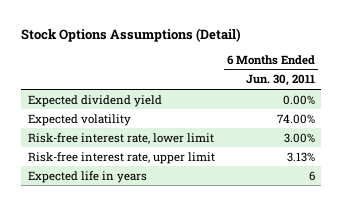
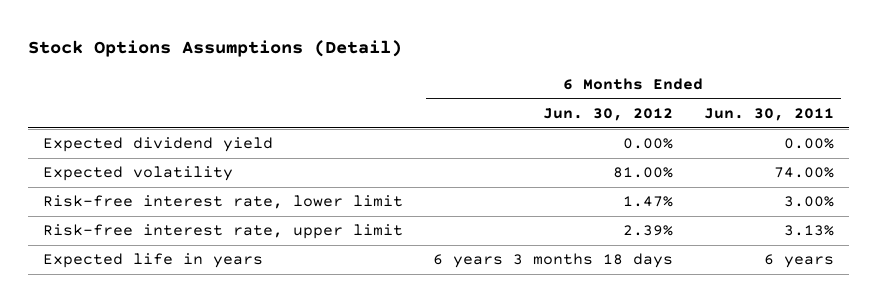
- | 6 Months Ended Jun. 30, 2011
+ | 6 Months Ended Jun. 30, 2012 | 6 Months Ended Jun. 30, 2011
- Expected life in years | 6
+ Expected life in years | 6 years 3 months 18 days | 6 years

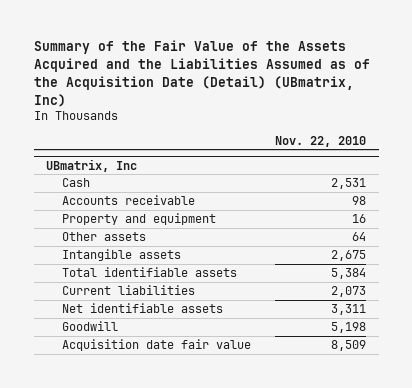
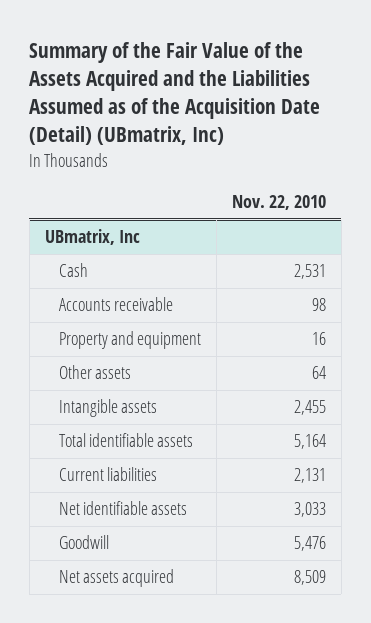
@ UBmatrix, Inc
- Intangible assets | 2,675
- Total identifiable assets | 5,384
- Current liabilities | 2,073
- Net identifiable assets | 3,311
- Goodwill | 5,198
- Acquisition date fair value | 8,509
+ Intangible assets | 2,455
+ Total identifiable assets | 5,164
+ Current liabilities | 2,131
+ Net identifiable assets | 3,033
+ Goodwill | 5,476
+ Net assets acquired | 8,509

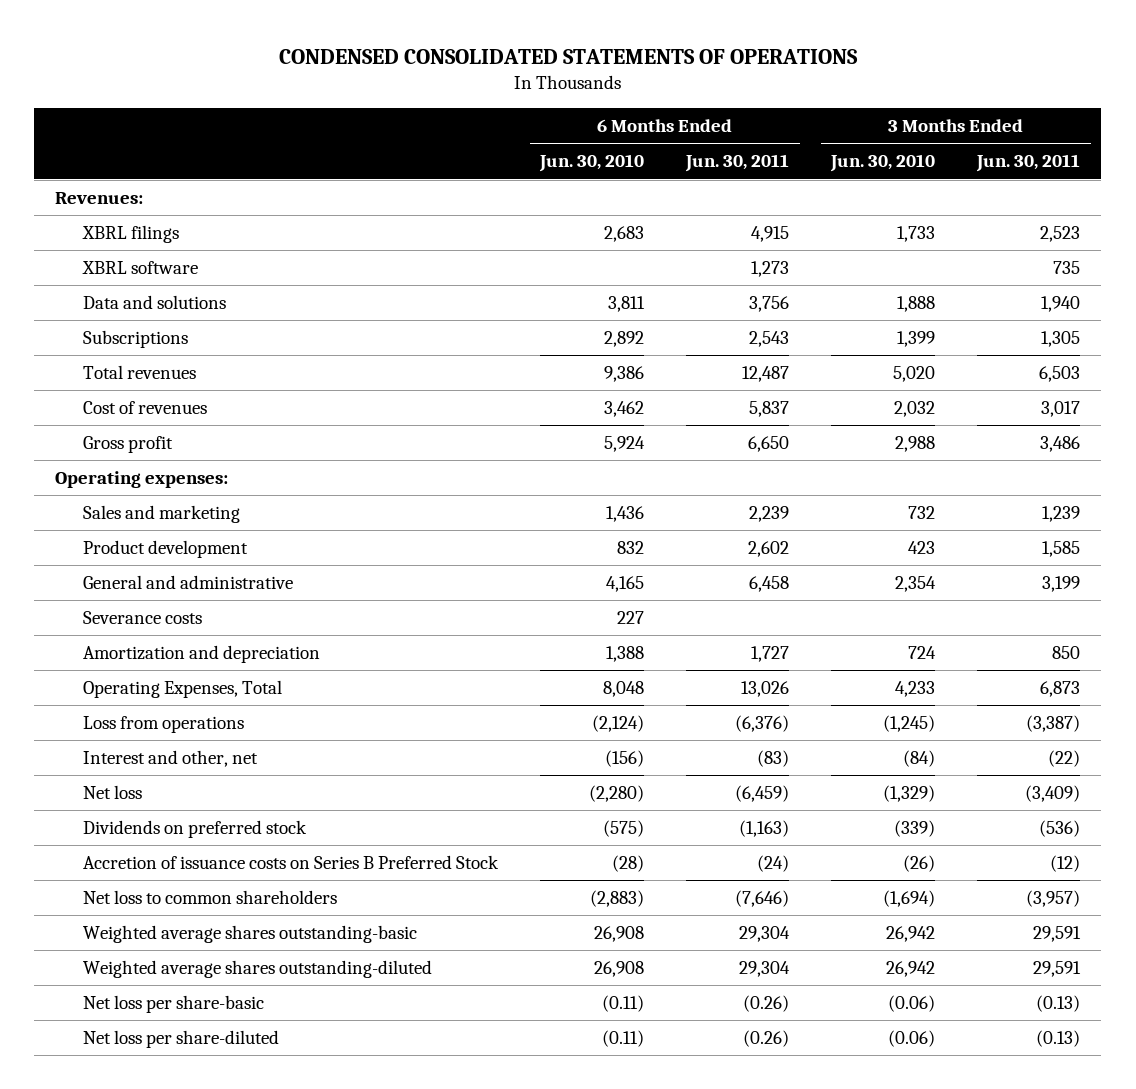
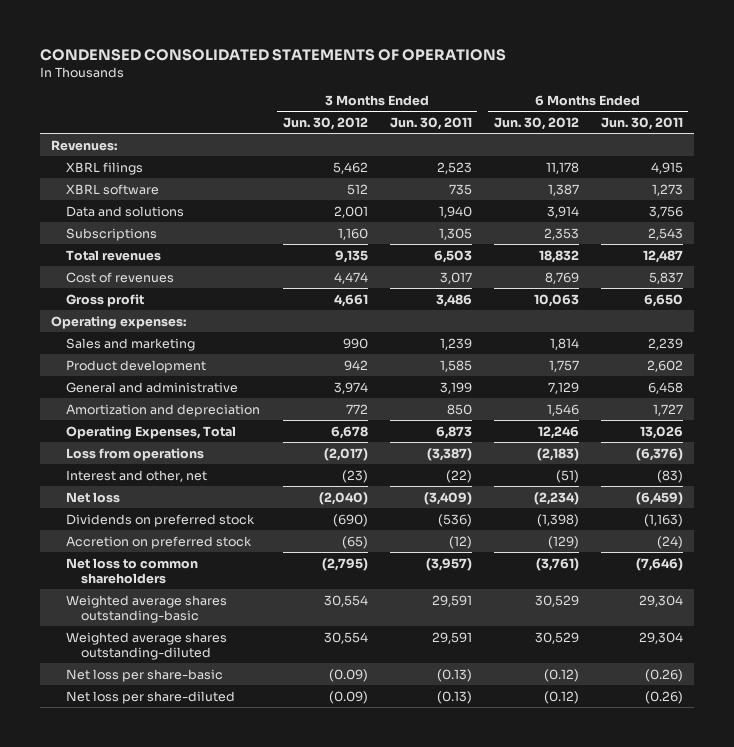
- | 6 Months Ended Jun. 30, 2010 | 6 Months Ended Jun. 30, 2011 | 3 Months Ended Jun. 30, 2010 | 3 Months Ended Jun. 30, 2011
+ | 3 Months Ended Jun. 30, 2012 | 3 Months Ended Jun. 30, 2011 | 6 Months Ended Jun. 30, 2012 | 6 Months Ended Jun. 30, 2011
- Severance costs | 227 | | |
- Accretion of issuance costs on Series B Preferred Stock | (28) | (24) | (26) | (12)
+ Accretion on preferred stock | (65) | (12) | (129) | (24)

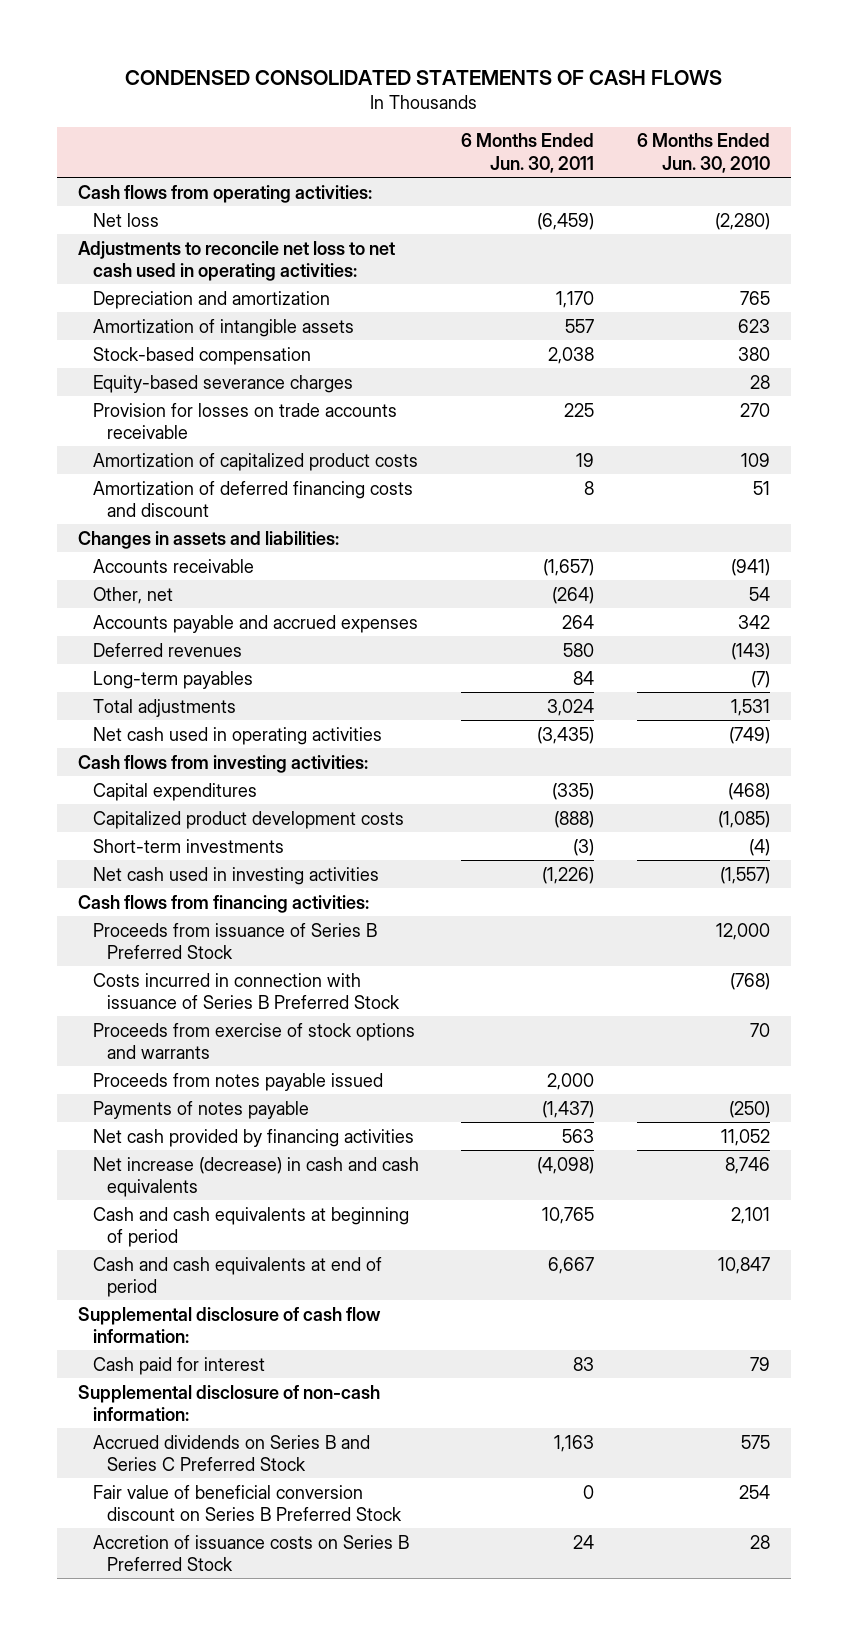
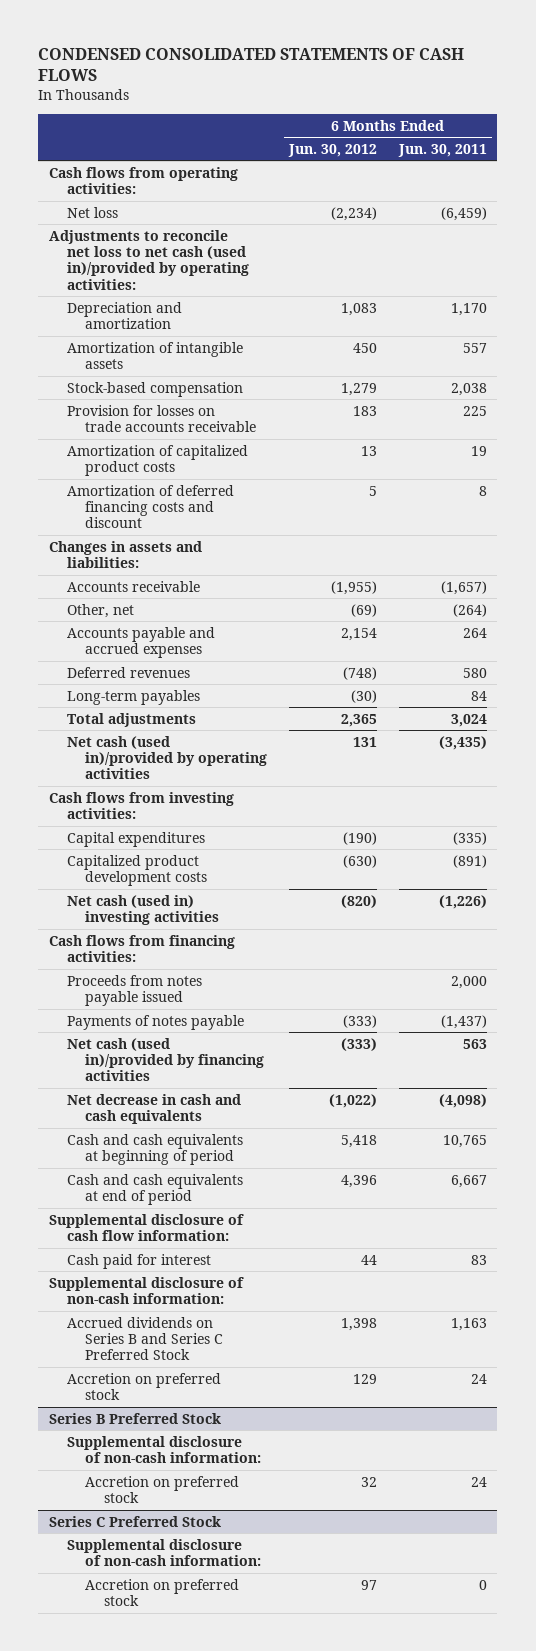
- | 6 Months Ended Jun. 30, 2011 | 6 Months Ended Jun. 30, 2010
+ | 6 Months Ended Jun. 30, 2012 | 6 Months Ended Jun. 30, 2011
- Adjustments to reconcile net loss to net cash used in operating activities:
+ Adjustments to reconcile net loss to net cash (used in)/provided by operating activities:
- Equity-based severance charges | | 28
- Net cash used in operating activities | (3,435) | (749)
+ Net cash (used in)/provided by operating activities | 131 | (3,435)
- Capitalized product development costs | (888) | (1,085)
- Short-term investments | (3) | (4)
- Net cash used in investing activities | (1,226) | (1,557)
+ Capitalized product development costs | (630) | (891)
+ Net cash (used in) investing activities | (820) | (1,226)
- Proceeds from issuance of Series B Preferred Stock | | 12,000
- Costs incurred in connection with issuance of Series B Preferred Stock | | (768)
- Proceeds from exercise of stock options and warrants | | 70
- Net cash provided by financing activities | 563 | 11,052
- Net increase (decrease) in cash and cash equivalents | (4,098) | 8,746
+ Net cash (used in)/provided by financing activities | (333) | 563
+ Net decrease in cash and cash equivalents | (1,022) | (4,098)
- Fair value of beneficial conversion discount on Series B Preferred Stock | 0 | 254
- Accretion of issuance costs on Series B Preferred Stock | 24 | 28
+ Accretion on preferred stock | 129 | 24
+ Series B Preferred Stock
+ Supplemental disclosure of non-cash information:
+ Accretion on preferred stock | 32 | 24
+ Series C Preferred Stock
+ Supplemental disclosure of non-cash information:
+ Accretion on preferred stock | 97 | 0

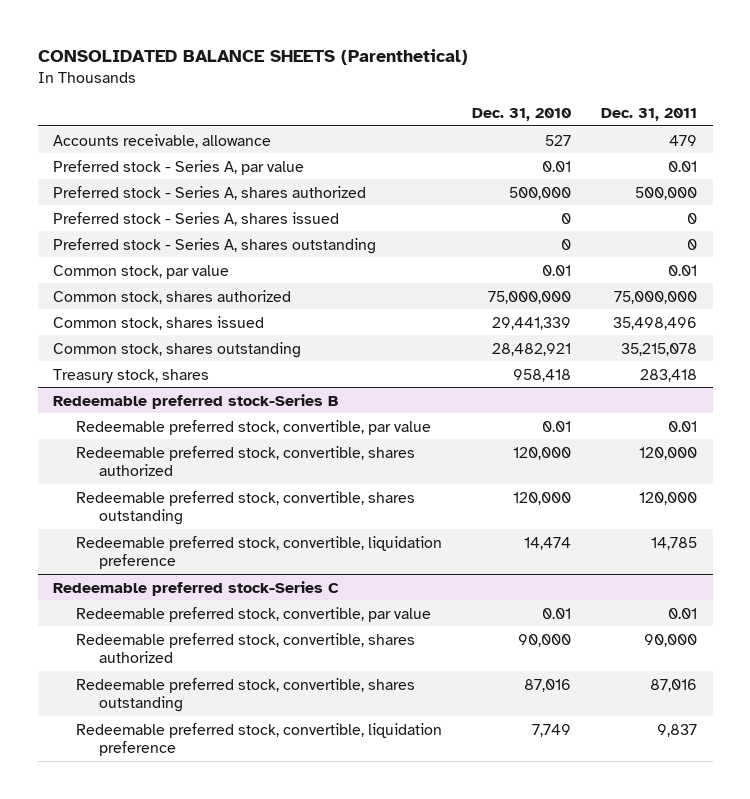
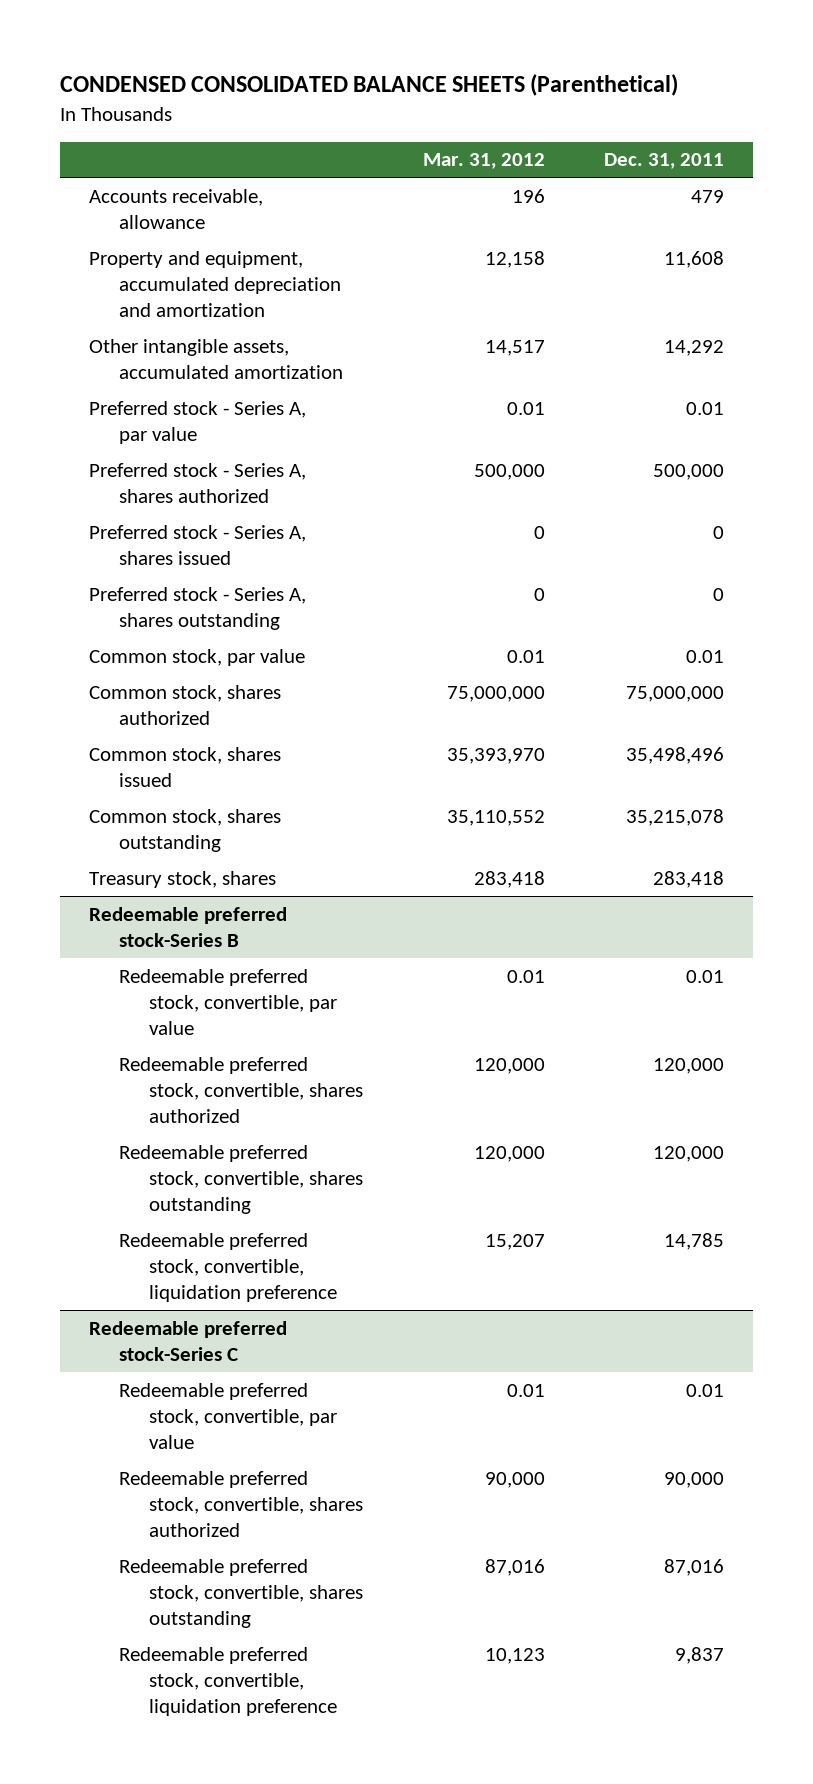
- CONSOLIDATED BALANCE SHEETS (Parenthetical)
+ CONDENSED CONSOLIDATED BALANCE SHEETS (Parenthetical)
- | Dec. 31, 2010 | Dec. 31, 2011
+ | Mar. 31, 2012 | Dec. 31, 2011
+ Property and equipment, accumulated depreciation and amortization | 12,158 | 11,608
+ Other intangible assets, accumulated amortization | 14,517 | 14,292

